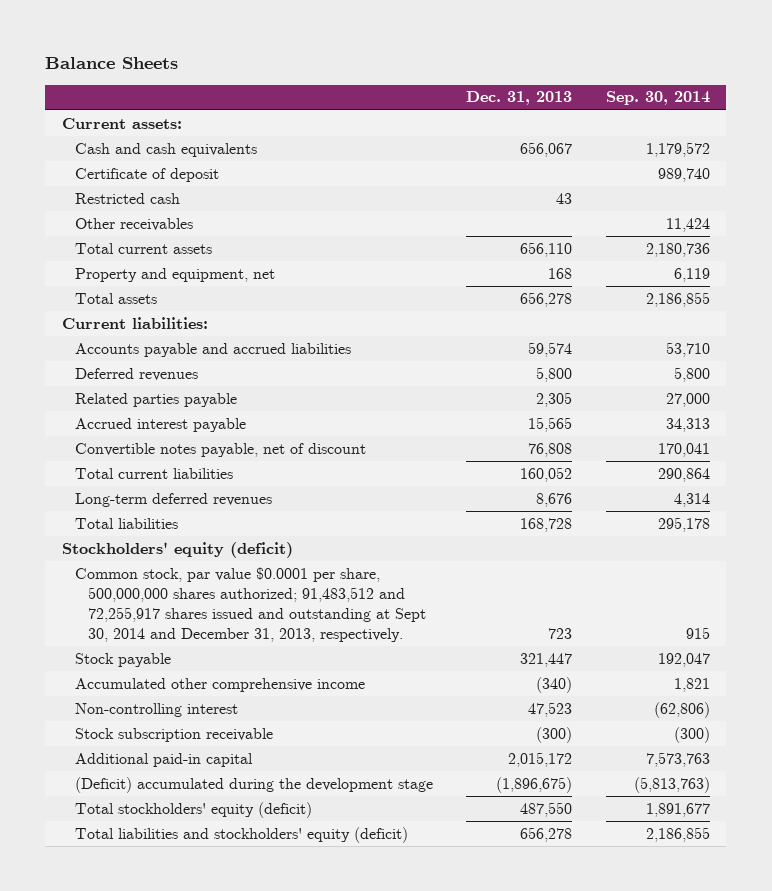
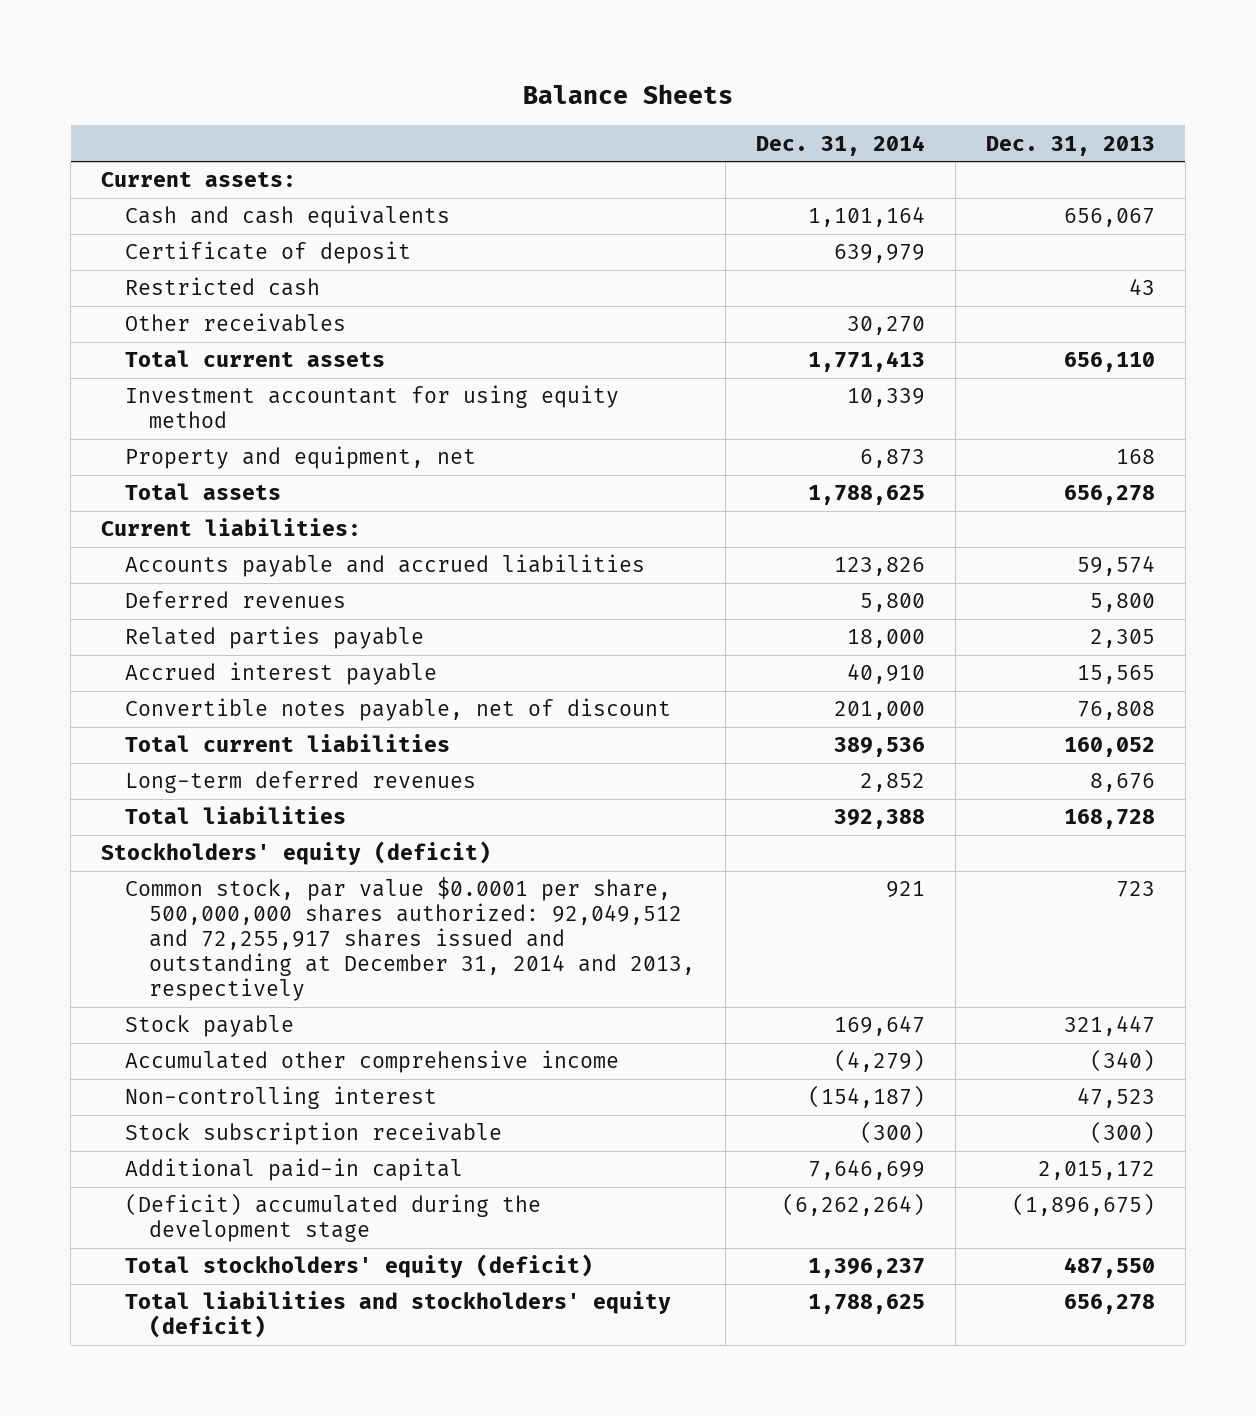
- | Dec. 31, 2013 | Sep. 30, 2014
+ | Dec. 31, 2014 | Dec. 31, 2013
+ Investment accountant for using equity method | 10,339 |
- Common stock, par value $0.0001 per share, 500,000,000 shares authorized; 91,483,512 and 72,255,917 shares issued and outstanding at Sept 30, 2014 and December 31, 2013, respectively. | 723 | 915
+ Common stock, par value $0.0001 per share, 500,000,000 shares authorized: 92,049,512 and 72,255,917 shares issued and outstanding at December 31, 2014 and 2013, respectively | 921 | 723

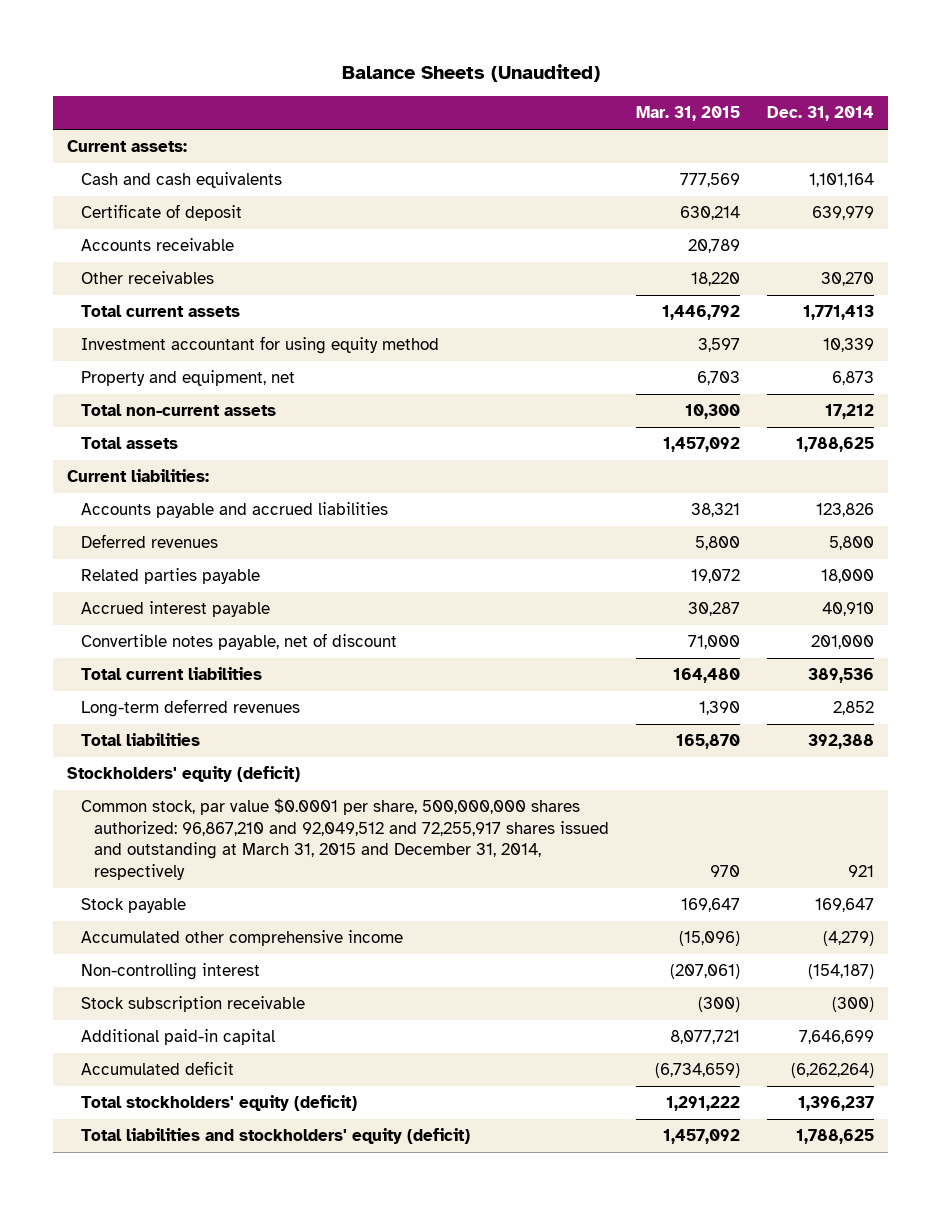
- Balance Sheets
+ Balance Sheets (Unaudited)
- | Dec. 31, 2014 | Dec. 31, 2013
+ | Mar. 31, 2015 | Dec. 31, 2014
- Restricted cash | | 43
+ Accounts receivable | 20,789 |
+ Total non-current assets | 10,300 | 17,212
- Common stock, par value $0.0001 per share, 500,000,000 shares authorized: 92,049,512 and 72,255,917 shares issued and outstanding at December 31, 2014 and 2013, respectively | 921 | 723
+ Common stock, par value $0.0001 per share, 500,000,000 shares authorized: 96,867,210 and 92,049,512 and 72,255,917 shares issued and outstanding at March 31, 2015 and December 31, 2014, respectively | 970 | 921
- (Deficit) accumulated during the development stage | (6,262,264) | (1,896,675)
+ Accumulated deficit | (6,734,659) | (6,262,264)

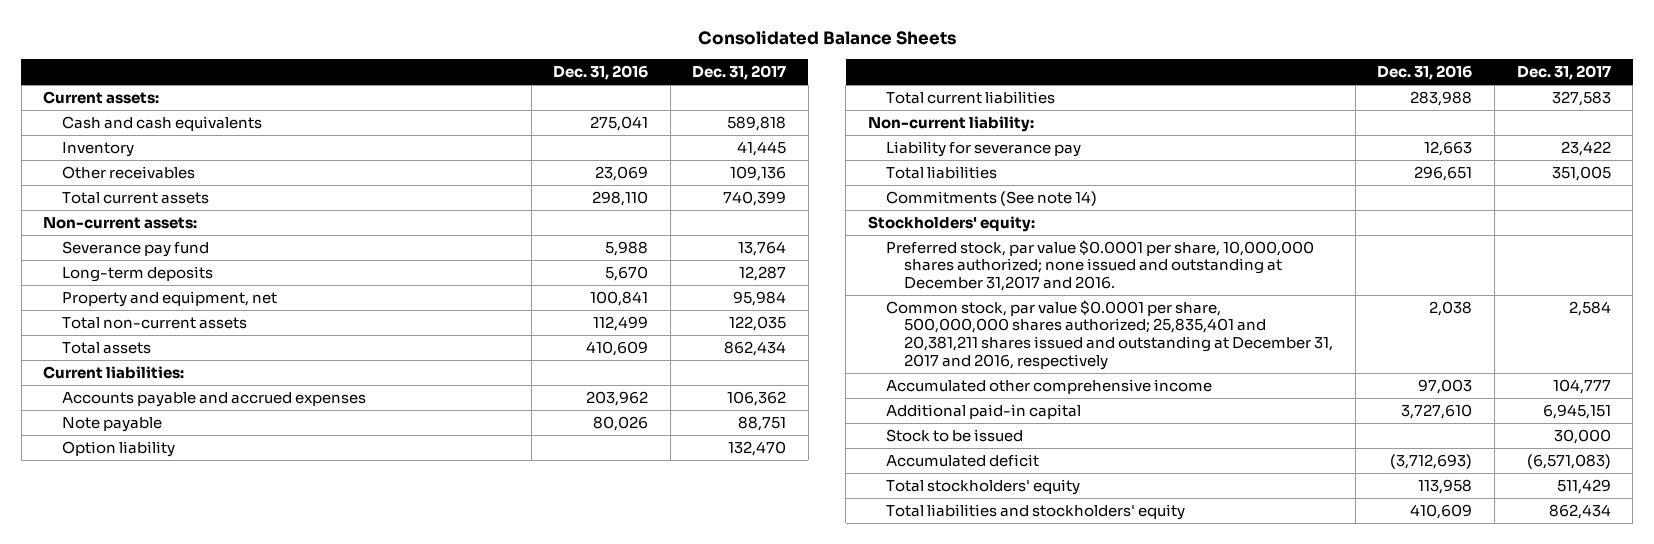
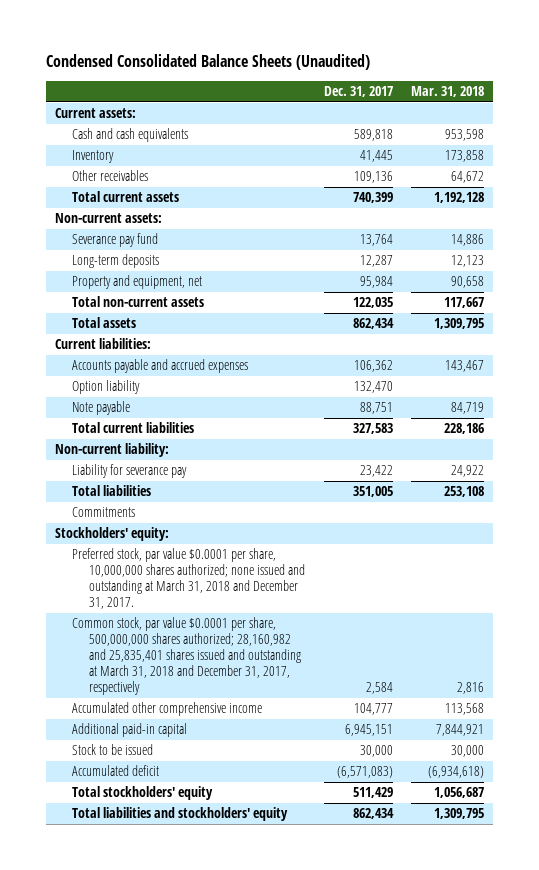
- Consolidated Balance Sheets
+ Condensed Consolidated Balance Sheets (Unaudited)
- | Dec. 31, 2016 | Dec. 31, 2017
+ | Dec. 31, 2017 | Mar. 31, 2018
moved down: Note payable | 88,751 | 84,719
- Commitments (See note 14)
+ Commitments
- Preferred stock, par value $0.0001 per share, 10,000,000 shares authorized; none issued and outstanding at December 31,2017 and 2016.
- Common stock, par value $0.0001 per share, 500,000,000 shares authorized; 25,835,401 and 20,381,211 shares issued and outstanding at December 31, 2017 and 2016, respectively | 2,038 | 2,584
+ Preferred stock, par value $0.0001 per share, 10,000,000 shares authorized; none issued and outstanding at March 31, 2018 and December 31, 2017.
+ Common stock, par value $0.0001 per share, 500,000,000 shares authorized; 28,160,982 and 25,835,401 shares issued and outstanding at March 31, 2018 and December 31, 2017, respectively | 2,584 | 2,816

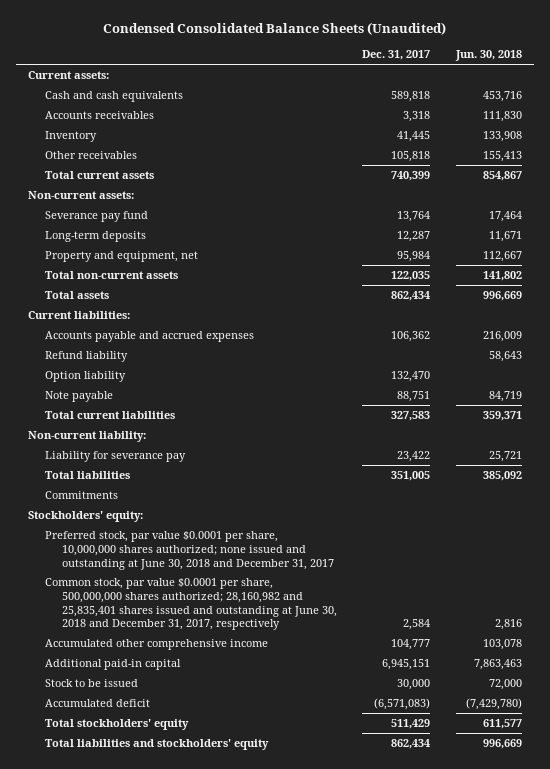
- | Dec. 31, 2017 | Mar. 31, 2018
+ | Dec. 31, 2017 | Jun. 30, 2018
+ Accounts receivables | 3,318 | 111,830
- Other receivables | 109,136 | 64,672
+ Other receivables | 105,818 | 155,413
+ Refund liability | | 58,643
- Preferred stock, par value $0.0001 per share, 10,000,000 shares authorized; none issued and outstanding at March 31, 2018 and December 31, 2017.
- Common stock, par value $0.0001 per share, 500,000,000 shares authorized; 28,160,982 and 25,835,401 shares issued and outstanding at March 31, 2018 and December 31, 2017, respectively | 2,584 | 2,816
+ Preferred stock, par value $0.0001 per share, 10,000,000 shares authorized; none issued and outstanding at June 30, 2018 and December 31, 2017
+ Common stock, par value $0.0001 per share, 500,000,000 shares authorized; 28,160,982 and 25,835,401 shares issued and outstanding at June 30, 2018 and December 31, 2017, respectively | 2,584 | 2,816

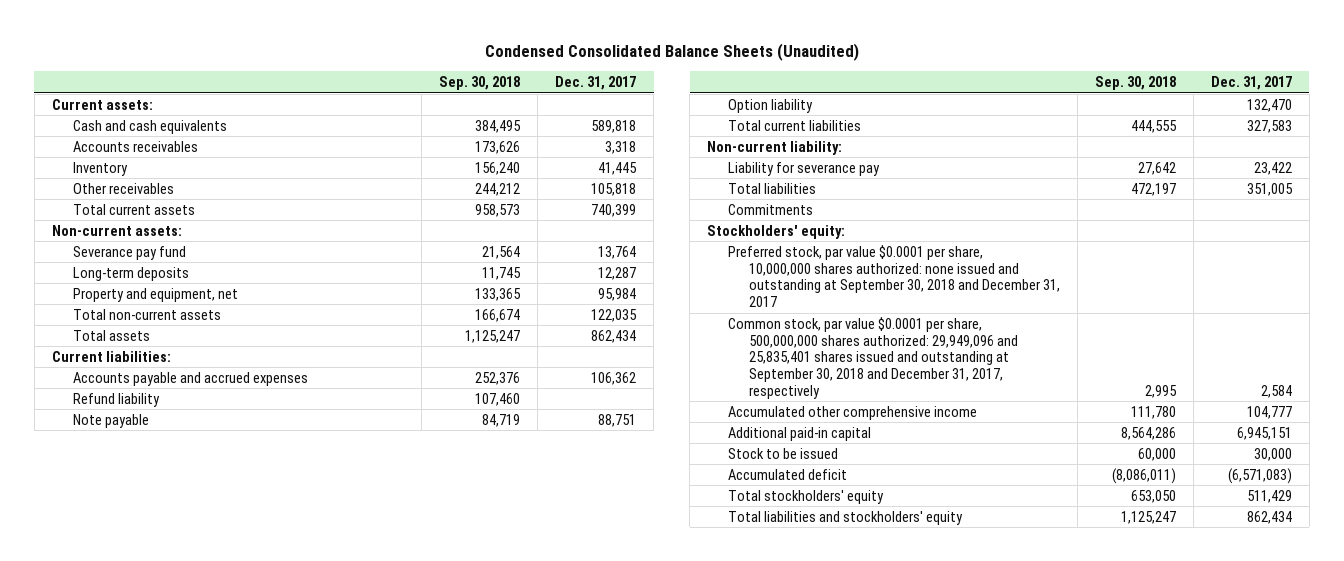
- | Dec. 31, 2017 | Jun. 30, 2018
+ | Sep. 30, 2018 | Dec. 31, 2017
moved down: Option liability | | 132,470
- Preferred stock, par value $0.0001 per share, 10,000,000 shares authorized; none issued and outstanding at June 30, 2018 and December 31, 2017
- Common stock, par value $0.0001 per share, 500,000,000 shares authorized; 28,160,982 and 25,835,401 shares issued and outstanding at June 30, 2018 and December 31, 2017, respectively | 2,584 | 2,816
+ Preferred stock, par value $0.0001 per share, 10,000,000 shares authorized: none issued and outstanding at September 30, 2018 and December 31, 2017
+ Common stock, par value $0.0001 per share, 500,000,000 shares authorized: 29,949,096 and 25,835,401 shares issued and outstanding at September 30, 2018 and December 31, 2017, respectively | 2,995 | 2,584

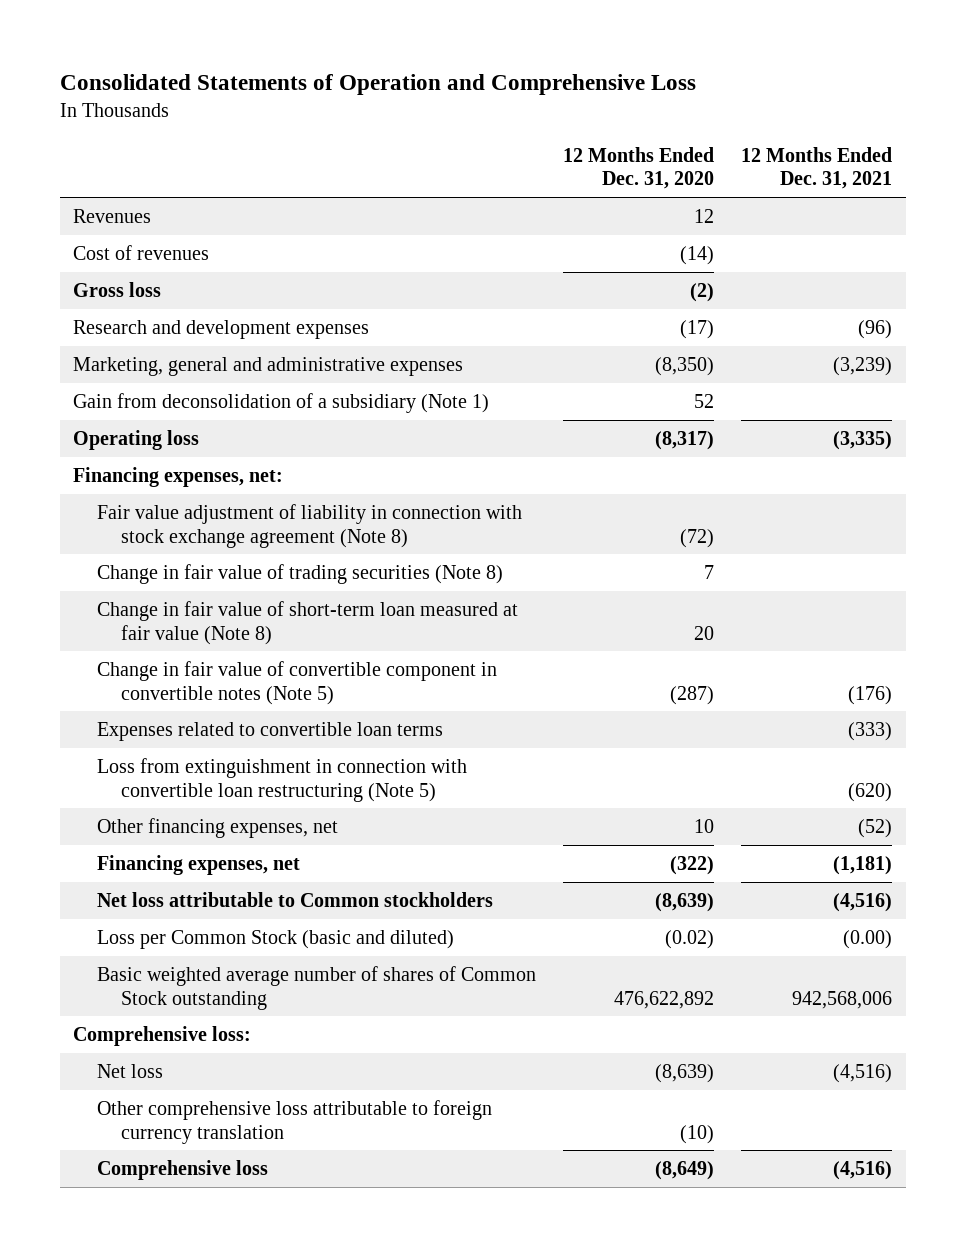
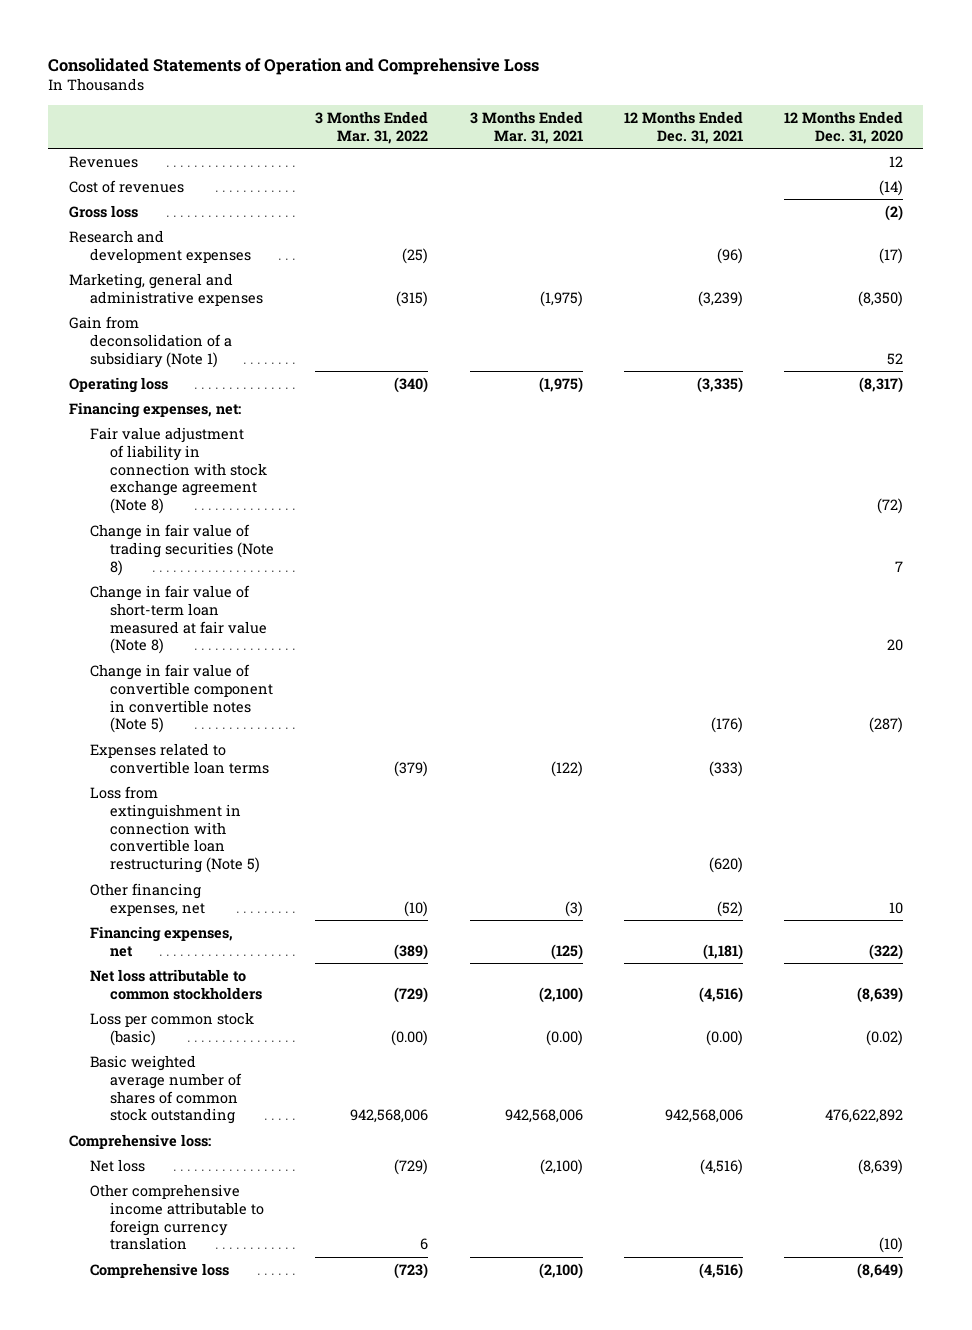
- | 12 Months Ended Dec. 31, 2020 | 12 Months Ended Dec. 31, 2021
+ | 3 Months Ended Mar. 31, 2022 | 3 Months Ended Mar. 31, 2021 | 12 Months Ended Dec. 31, 2021 | 12 Months Ended Dec. 31, 2020
- Net loss attributable to Common stockholders | (8,639) | (4,516)
- Loss per Common Stock (basic and diluted) | (0.02) | (0.00)
- Basic weighted average number of shares of Common Stock outstanding | 476,622,892 | 942,568,006
+ Net loss attributable to common stockholders | (729) | (2,100) | (4,516) | (8,639)
+ Loss per common stock (basic) | (0.00) | (0.00) | (0.00) | (0.02)
+ Basic weighted average number of shares of common stock outstanding | 942,568,006 | 942,568,006 | 942,568,006 | 476,622,892
- Other comprehensive loss attributable to foreign currency translation | (10) |
+ Other comprehensive income attributable to foreign currency translation | 6 | | | (10)

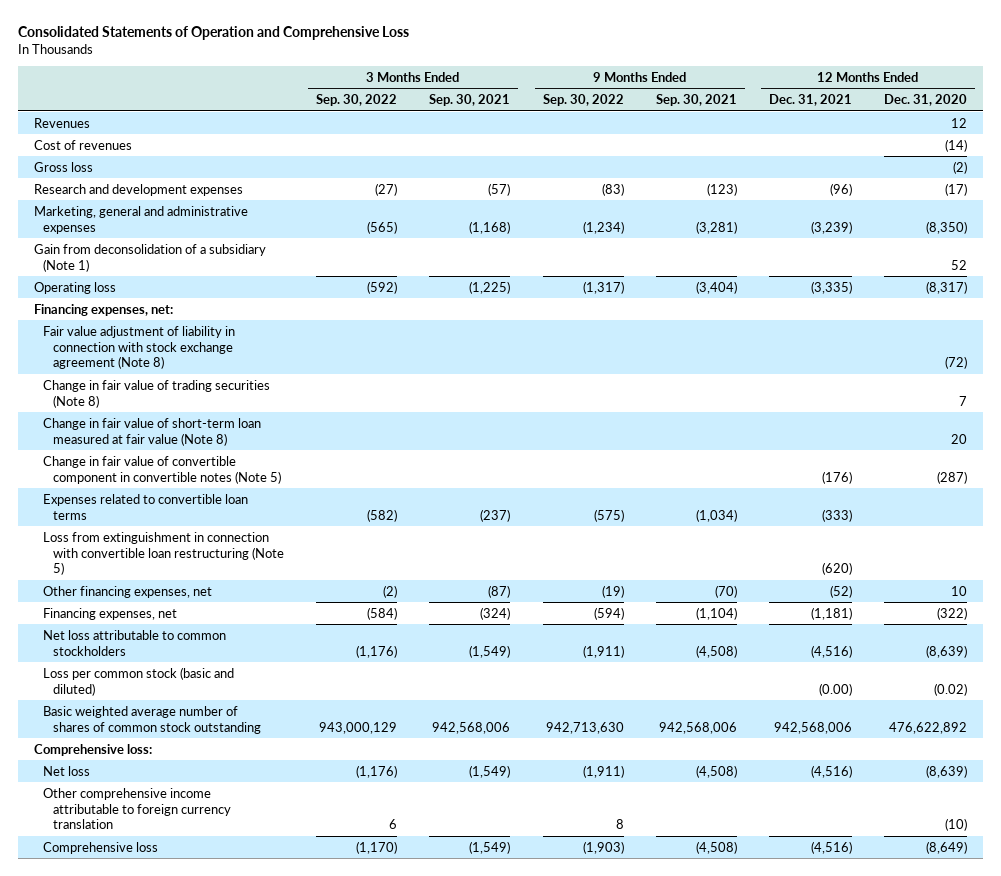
- | 3 Months Ended Mar. 31, 2022 | 3 Months Ended Mar. 31, 2021 | 12 Months Ended Dec. 31, 2021 | 12 Months Ended Dec. 31, 2020
+ | 3 Months Ended Sep. 30, 2022 | 3 Months Ended Sep. 30, 2021 | 9 Months Ended Sep. 30, 2022 | 9 Months Ended Sep. 30, 2021 | 12 Months Ended Dec. 31, 2021 | 12 Months Ended Dec. 31, 2020
- Loss per common stock (basic) | (0.00) | (0.00) | (0.00) | (0.02)
+ Loss per common stock (basic and diluted) | | | | | (0.00) | (0.02)

